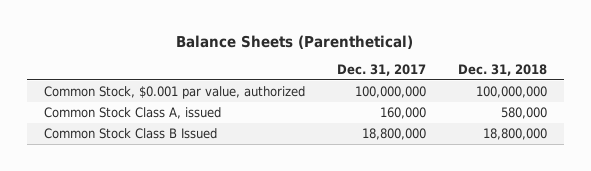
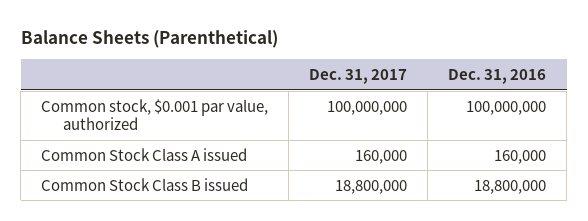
- | Dec. 31, 2017 | Dec. 31, 2018
+ | Dec. 31, 2017 | Dec. 31, 2016
- Common Stock, $0.001 par value, authorized | 100,000,000 | 100,000,000
- Common Stock Class A, issued | 160,000 | 580,000
- Common Stock Class B Issued | 18,800,000 | 18,800,000
+ Common stock, $0.001 par value, authorized | 100,000,000 | 100,000,000
+ Common Stock Class A issued | 160,000 | 160,000
+ Common Stock Class B issued | 18,800,000 | 18,800,000

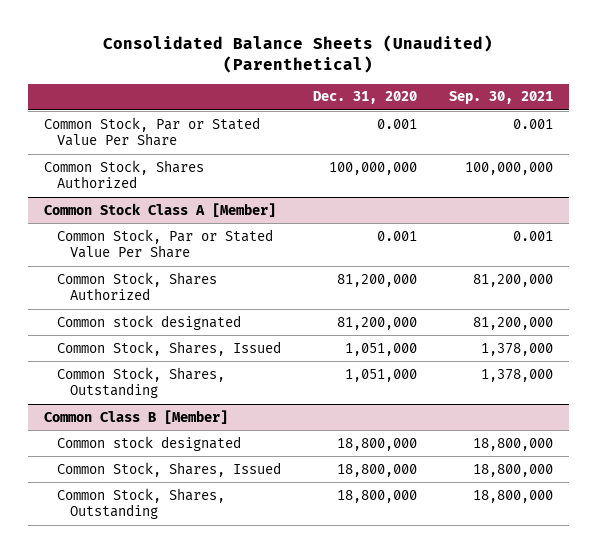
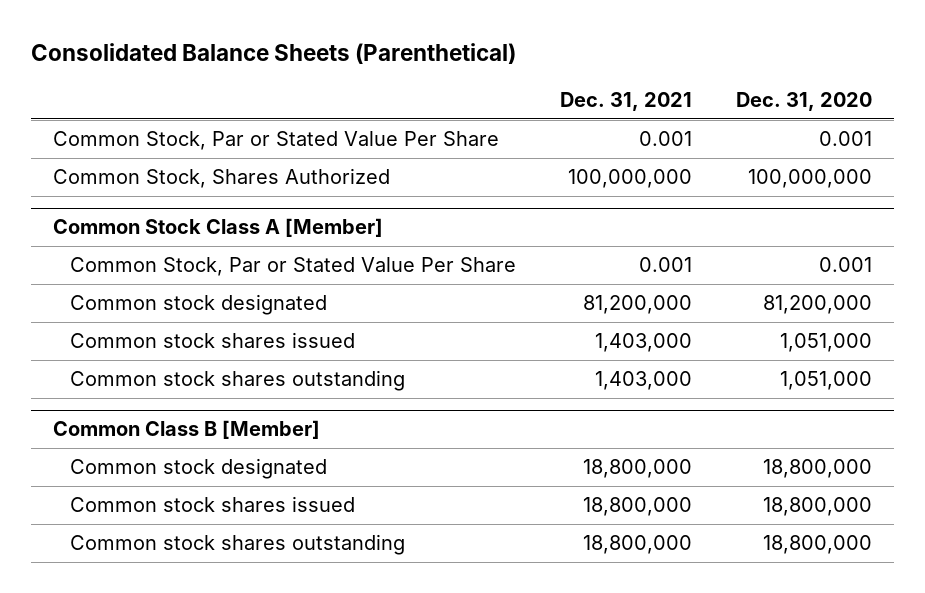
- Consolidated Balance Sheets (Unaudited) (Parenthetical)
+ Consolidated Balance Sheets (Parenthetical)
- | Dec. 31, 2020 | Sep. 30, 2021
+ | Dec. 31, 2021 | Dec. 31, 2020
@ Common Stock Class A [Member]
- Common Stock, Shares Authorized | 81,200,000 | 81,200,000
- Common Stock, Shares, Issued | 1,051,000 | 1,378,000
- Common Stock, Shares, Outstanding | 1,051,000 | 1,378,000
+ Common stock shares issued | 1,403,000 | 1,051,000
+ Common stock shares outstanding | 1,403,000 | 1,051,000
@ Common Class B [Member]
- Common Stock, Shares, Issued | 18,800,000 | 18,800,000
- Common Stock, Shares, Outstanding | 18,800,000 | 18,800,000
+ Common stock shares issued | 18,800,000 | 18,800,000
+ Common stock shares outstanding | 18,800,000 | 18,800,000

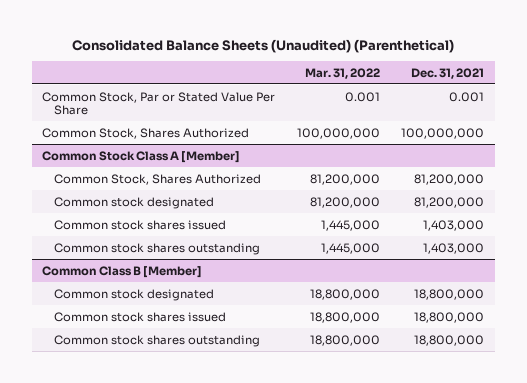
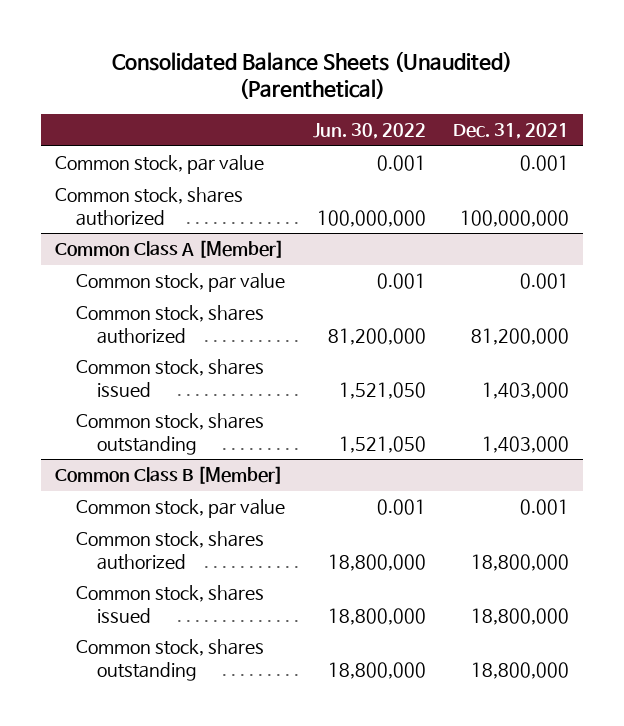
- | Mar. 31, 2022 | Dec. 31, 2021
+ | Jun. 30, 2022 | Dec. 31, 2021
- Common Stock, Par or Stated Value Per Share | 0.001 | 0.001
- Common Stock, Shares Authorized | 100,000,000 | 100,000,000
- Common Stock Class A [Member]
- Common Stock, Shares Authorized | 81,200,000 | 81,200,000
- Common stock designated | 81,200,000 | 81,200,000
- Common stock shares issued | 1,445,000 | 1,403,000
- Common stock shares outstanding | 1,445,000 | 1,403,000
+ Common stock, par value | 0.001 | 0.001
+ Common stock, shares authorized | 100,000,000 | 100,000,000
+ Common Class A [Member]
+ Common stock, par value | 0.001 | 0.001
+ Common stock, shares authorized | 81,200,000 | 81,200,000
+ Common stock, shares issued | 1,521,050 | 1,403,000
+ Common stock, shares outstanding | 1,521,050 | 1,403,000
@ Common Class B [Member]
- Common stock designated | 18,800,000 | 18,800,000
- Common stock shares issued | 18,800,000 | 18,800,000
- Common stock shares outstanding | 18,800,000 | 18,800,000
+ Common stock, par value | 0.001 | 0.001
+ Common stock, shares authorized | 18,800,000 | 18,800,000
+ Common stock, shares issued | 18,800,000 | 18,800,000
+ Common stock, shares outstanding | 18,800,000 | 18,800,000

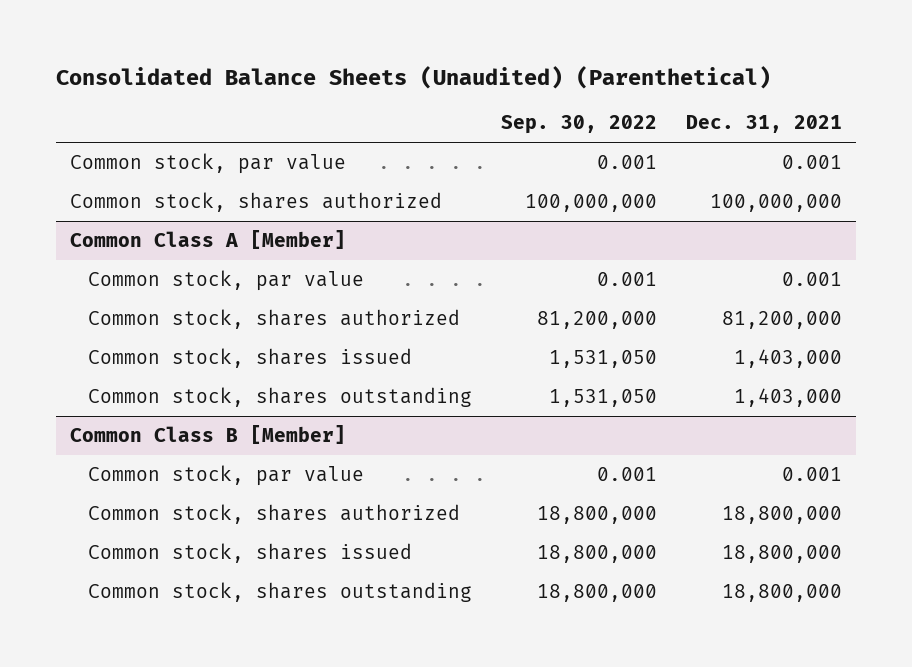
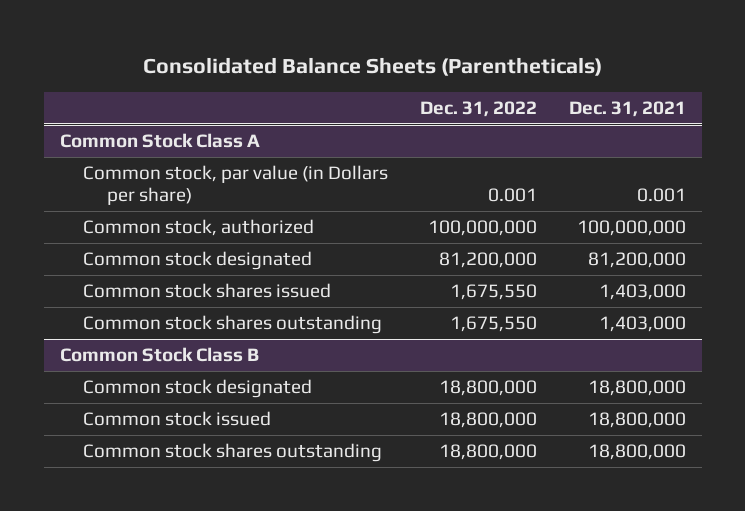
- Consolidated Balance Sheets (Unaudited) (Parenthetical)
+ Consolidated Balance Sheets (Parentheticals)
- | Sep. 30, 2022 | Dec. 31, 2021
+ | Dec. 31, 2022 | Dec. 31, 2021
- Common stock, par value | 0.001 | 0.001
- Common stock, shares authorized | 100,000,000 | 100,000,000
- Common Class A [Member]
- Common stock, par value | 0.001 | 0.001
- Common stock, shares authorized | 81,200,000 | 81,200,000
- Common stock, shares issued | 1,531,050 | 1,403,000
- Common stock, shares outstanding | 1,531,050 | 1,403,000
- Common Class B [Member]
- Common stock, par value | 0.001 | 0.001
- Common stock, shares authorized | 18,800,000 | 18,800,000
- Common stock, shares issued | 18,800,000 | 18,800,000
- Common stock, shares outstanding | 18,800,000 | 18,800,000
+ Common Stock Class A
+ Common stock, par value (in Dollars per share) | 0.001 | 0.001
+ Common stock, authorized | 100,000,000 | 100,000,000
+ Common stock designated | 81,200,000 | 81,200,000
+ Common stock shares issued | 1,675,550 | 1,403,000
+ Common stock shares outstanding | 1,675,550 | 1,403,000
+ Common Stock Class B
+ Common stock designated | 18,800,000 | 18,800,000
+ Common stock issued | 18,800,000 | 18,800,000
+ Common stock shares outstanding | 18,800,000 | 18,800,000

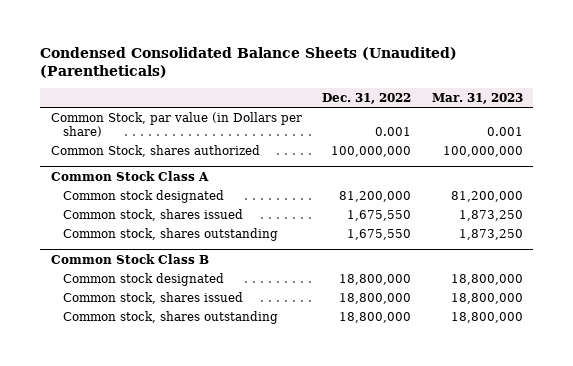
- Consolidated Balance Sheets (Parentheticals)
+ Condensed Consolidated Balance Sheets (Unaudited) (Parentheticals)
- | Dec. 31, 2022 | Dec. 31, 2021
+ | Dec. 31, 2022 | Mar. 31, 2023
+ Common Stock, par value (in Dollars per share) | 0.001 | 0.001
+ Common Stock, shares authorized | 100,000,000 | 100,000,000
@ Common Stock Class A
- Common stock, par value (in Dollars per share) | 0.001 | 0.001
- Common stock, authorized | 100,000,000 | 100,000,000
- Common stock shares issued | 1,675,550 | 1,403,000
- Common stock shares outstanding | 1,675,550 | 1,403,000
+ Common stock, shares issued | 1,675,550 | 1,873,250
+ Common stock, shares outstanding | 1,675,550 | 1,873,250
@ Common Stock Class B
- Common stock issued | 18,800,000 | 18,800,000
- Common stock shares outstanding | 18,800,000 | 18,800,000
+ Common stock, shares issued | 18,800,000 | 18,800,000
+ Common stock, shares outstanding | 18,800,000 | 18,800,000

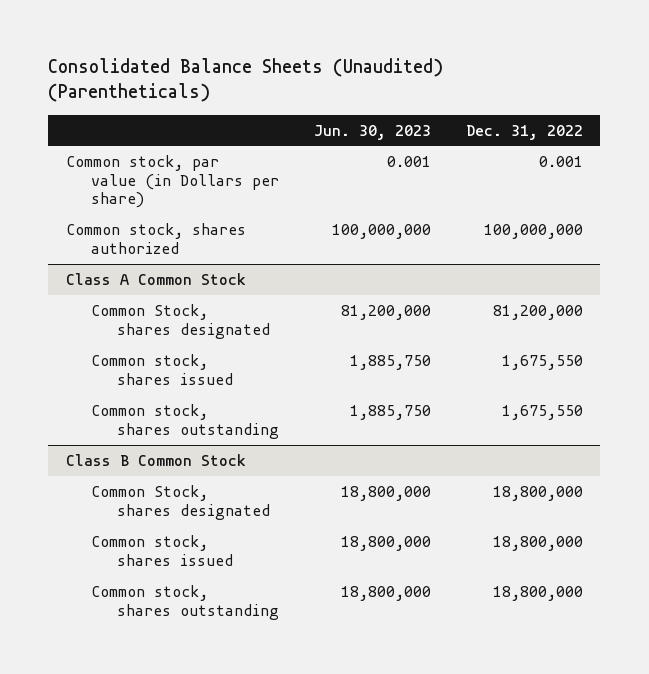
- Condensed Consolidated Balance Sheets (Unaudited) (Parentheticals)
+ Consolidated Balance Sheets (Unaudited) (Parentheticals)
- | Dec. 31, 2022 | Mar. 31, 2023
+ | Jun. 30, 2023 | Dec. 31, 2022
- Common Stock, par value (in Dollars per share) | 0.001 | 0.001
- Common Stock, shares authorized | 100,000,000 | 100,000,000
- Common Stock Class A
- Common stock designated | 81,200,000 | 81,200,000
+ Common stock, par value (in Dollars per share) | 0.001 | 0.001
+ Common stock, shares authorized | 100,000,000 | 100,000,000
+ Class A Common Stock
+ Common Stock, shares designated | 81,200,000 | 81,200,000
- Common Stock Class B
- Common stock designated | 18,800,000 | 18,800,000
+ Class B Common Stock
+ Common Stock, shares designated | 18,800,000 | 18,800,000

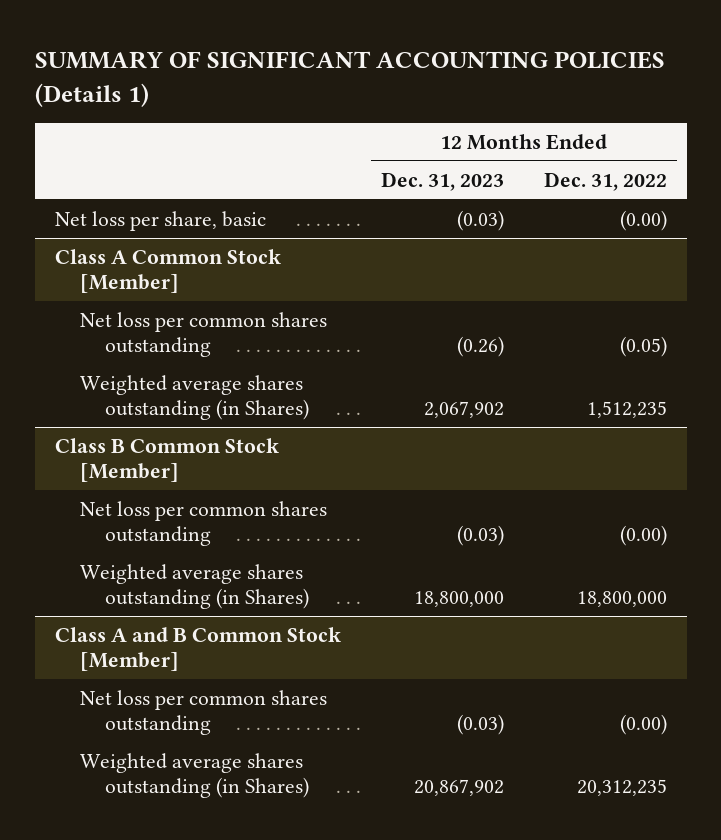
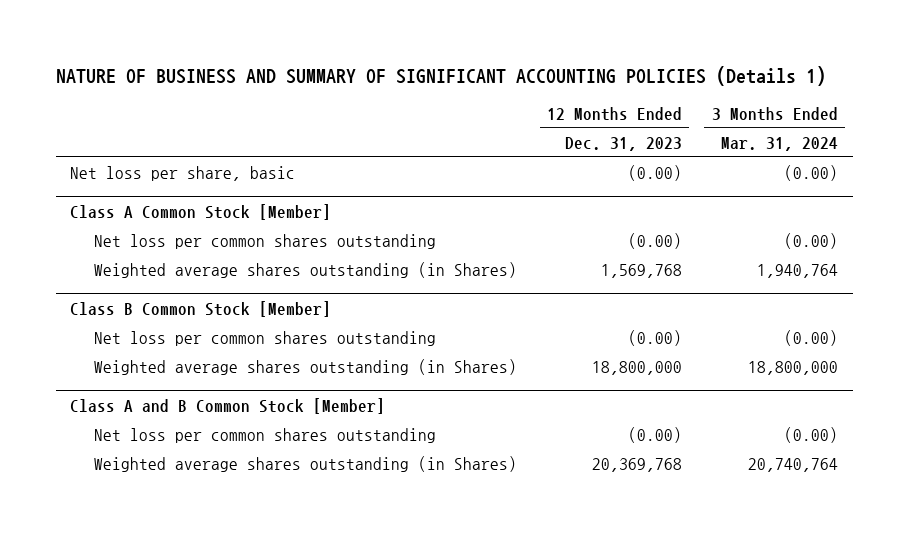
- SUMMARY OF SIGNIFICANT ACCOUNTING POLICIES (Details 1)
+ NATURE OF BUSINESS AND SUMMARY OF SIGNIFICANT ACCOUNTING POLICIES (Details 1)
- | 12 Months Ended Dec. 31, 2023 | 12 Months Ended Dec. 31, 2022
+ | 12 Months Ended Dec. 31, 2023 | 3 Months Ended Mar. 31, 2024
- Net loss per share, basic | (0.03) | (0.00)
+ Net loss per share, basic | (0.00) | (0.00)
@ Class A Common Stock [Member]
- Net loss per common shares outstanding | (0.26) | (0.05)
- Weighted average shares outstanding (in Shares) | 2,067,902 | 1,512,235
+ Net loss per common shares outstanding | (0.00) | (0.00)
+ Weighted average shares outstanding (in Shares) | 1,569,768 | 1,940,764
@ Class B Common Stock [Member]
- Net loss per common shares outstanding | (0.03) | (0.00)
+ Net loss per common shares outstanding | (0.00) | (0.00)
@ Class A and B Common Stock [Member]
- Net loss per common shares outstanding | (0.03) | (0.00)
- Weighted average shares outstanding (in Shares) | 20,867,902 | 20,312,235
+ Net loss per common shares outstanding | (0.00) | (0.00)
+ Weighted average shares outstanding (in Shares) | 20,369,768 | 20,740,764

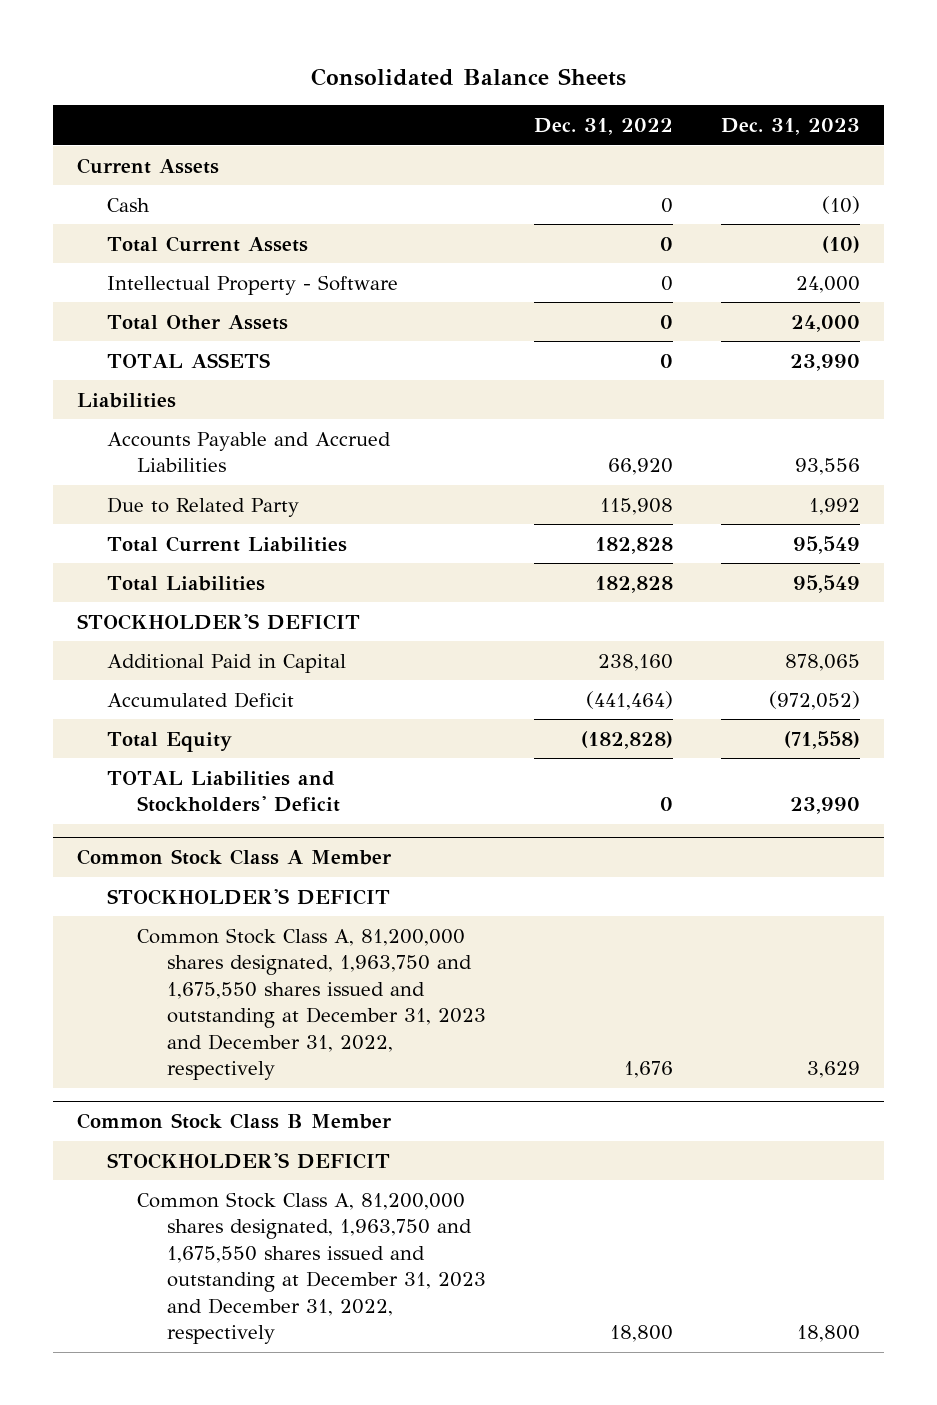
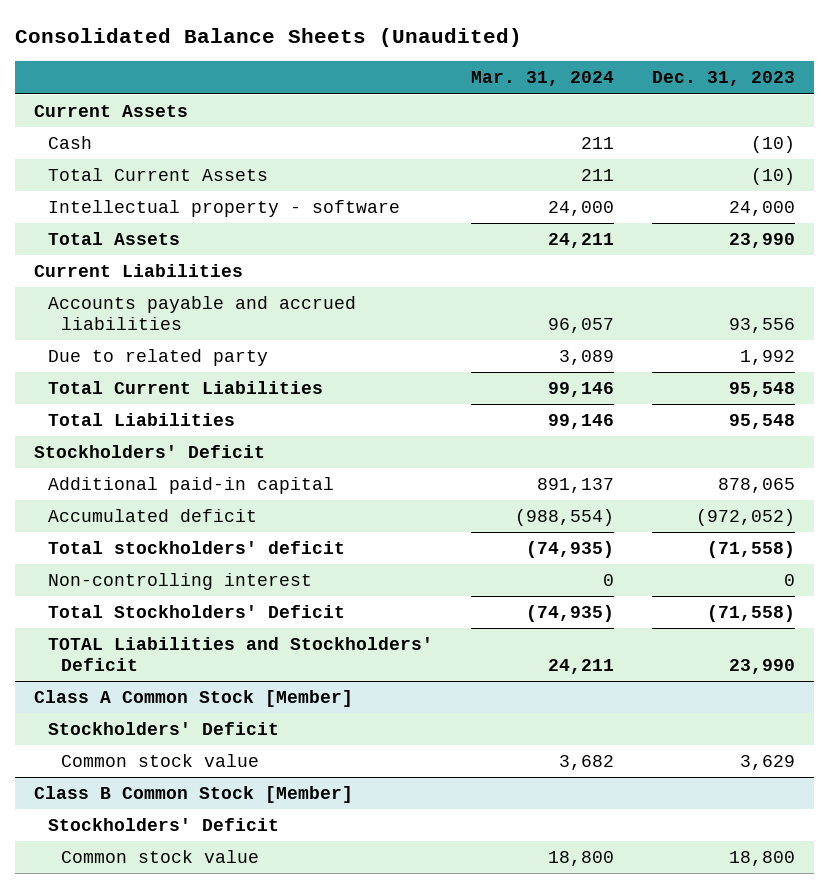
- Consolidated Balance Sheets
+ Consolidated Balance Sheets (Unaudited)
- | Dec. 31, 2022 | Dec. 31, 2023
+ | Mar. 31, 2024 | Dec. 31, 2023
- Intellectual Property - Software | 0 | 24,000
- Total Other Assets | 0 | 24,000
- TOTAL ASSETS | 0 | 23,990
- Liabilities
- Accounts Payable and Accrued Liabilities | 66,920 | 93,556
- Due to Related Party | 115,908 | 1,992
- Total Current Liabilities | 182,828 | 95,549
- Total Liabilities | 182,828 | 95,549
- STOCKHOLDER'S DEFICIT
- Additional Paid in Capital | 238,160 | 878,065
- Accumulated Deficit | (441,464) | (972,052)
- Total Equity | (182,828) | (71,558)
+ Intellectual property - software | 24,000 | 24,000
+ Total Assets | 24,211 | 23,990
+ Current Liabilities
+ Accounts payable and accrued liabilities | 96,057 | 93,556
+ Due to related party | 3,089 | 1,992
+ Total Current Liabilities | 99,146 | 95,548
+ Total Liabilities | 99,146 | 95,548
+ Stockholders' Deficit
+ Additional paid-in capital | 891,137 | 878,065
+ Accumulated deficit | (988,554) | (972,052)
+ Total stockholders' deficit | (74,935) | (71,558)
+ Non-controlling interest | 0 | 0
+ Total Stockholders' Deficit | (74,935) | (71,558)
- Common Stock Class A Member
- STOCKHOLDER'S DEFICIT
- Common Stock Class A, 81,200,000 shares designated, 1,963,750 and 1,675,550 shares issued and outstanding at December 31, 2023 and December 31, 2022, respectively | 1,676 | 3,629
- Common Stock Class B Member
- STOCKHOLDER'S DEFICIT
- Common Stock Class A, 81,200,000 shares designated, 1,963,750 and 1,675,550 shares issued and outstanding at December 31, 2023 and December 31, 2022, respectively | 18,800 | 18,800
+ Class A Common Stock [Member]
+ Stockholders' Deficit
+ Common stock value | 3,682 | 3,629
+ Class B Common Stock [Member]
+ Stockholders' Deficit
+ Common stock value | 18,800 | 18,800

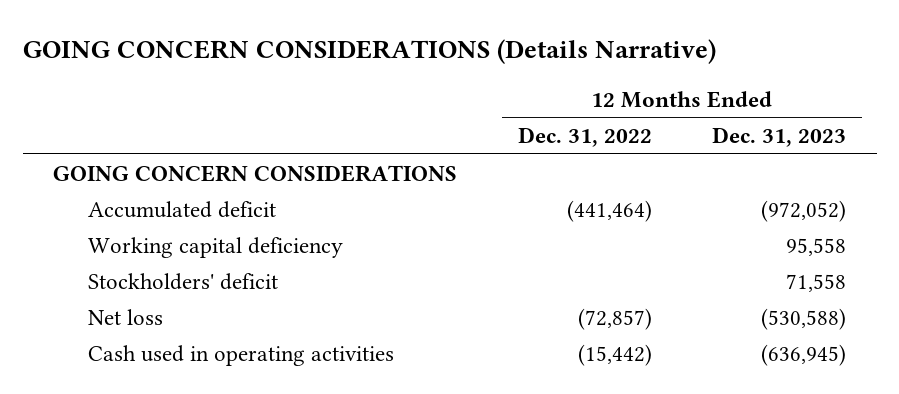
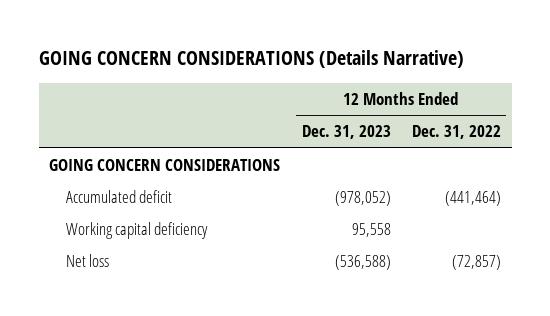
- | 12 Months Ended Dec. 31, 2022 | 12 Months Ended Dec. 31, 2023
+ | 12 Months Ended Dec. 31, 2023 | 12 Months Ended Dec. 31, 2022
- Accumulated deficit | (441,464) | (972,052)
+ Accumulated deficit | (978,052) | (441,464)
- Stockholders' deficit | | 71,558
- Net loss | (72,857) | (530,588)
- Cash used in operating activities | (15,442) | (636,945)
+ Net loss | (536,588) | (72,857)

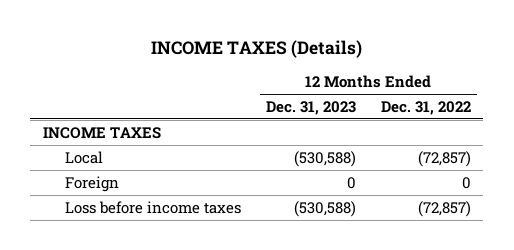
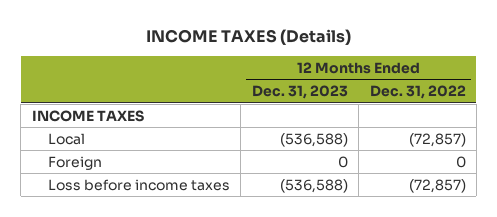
- Local | (530,588) | (72,857)
+ Local | (536,588) | (72,857)
- Loss before income taxes | (530,588) | (72,857)
+ Loss before income taxes | (536,588) | (72,857)

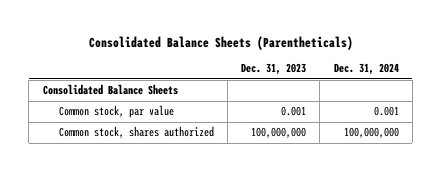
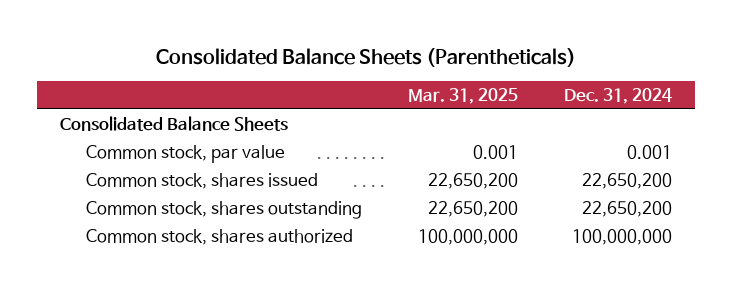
- | Dec. 31, 2023 | Dec. 31, 2024
+ | Mar. 31, 2025 | Dec. 31, 2024
+ Common stock, shares issued | 22,650,200 | 22,650,200
+ Common stock, shares outstanding | 22,650,200 | 22,650,200

